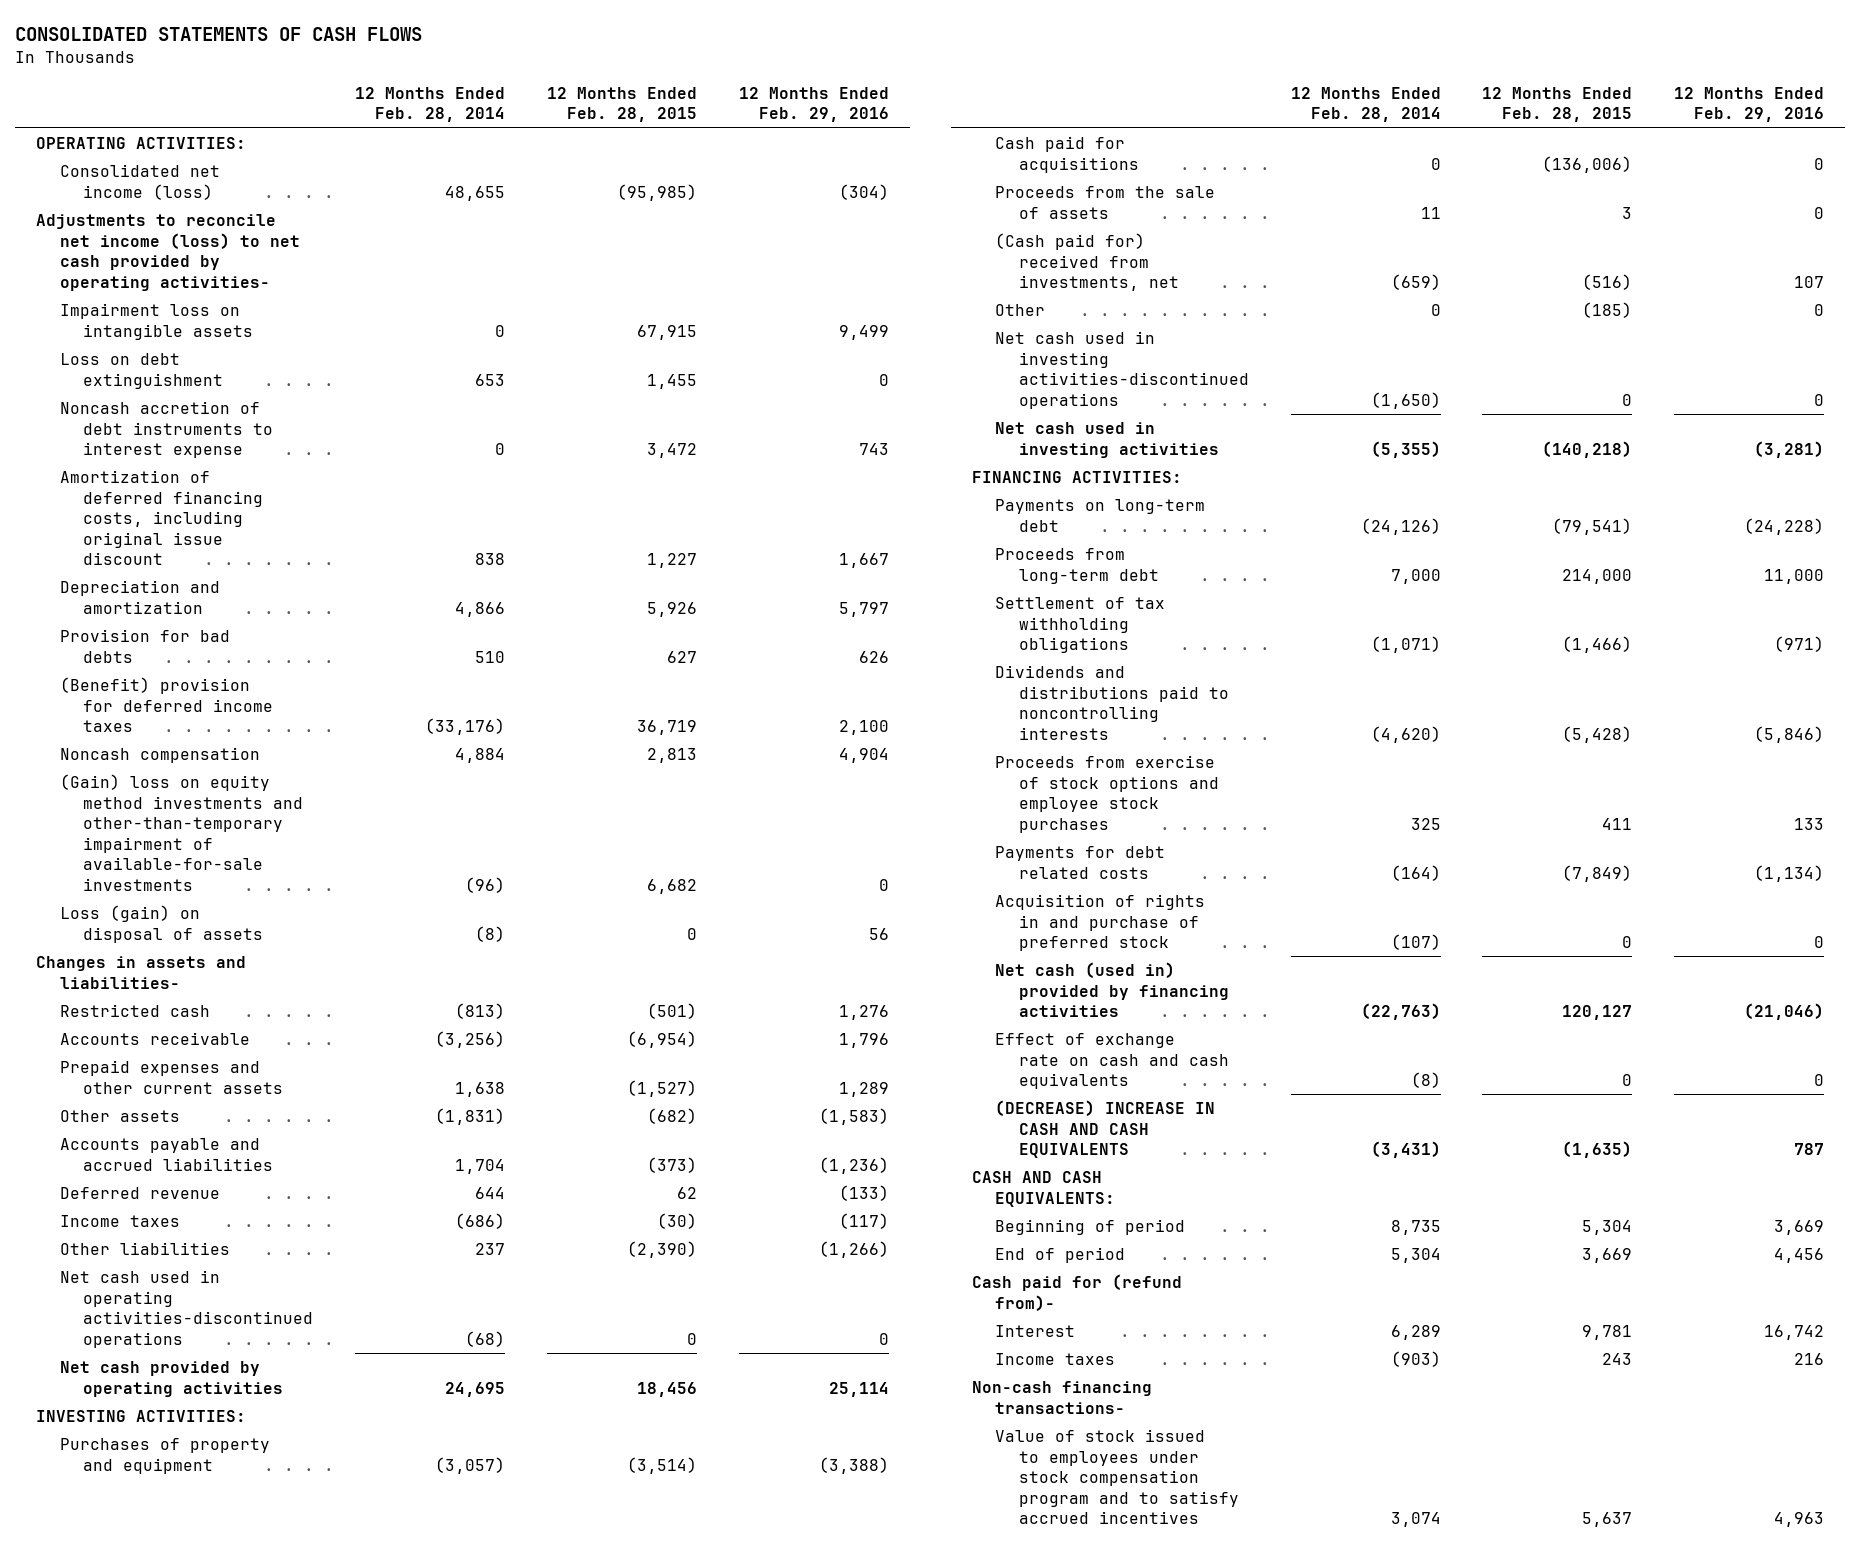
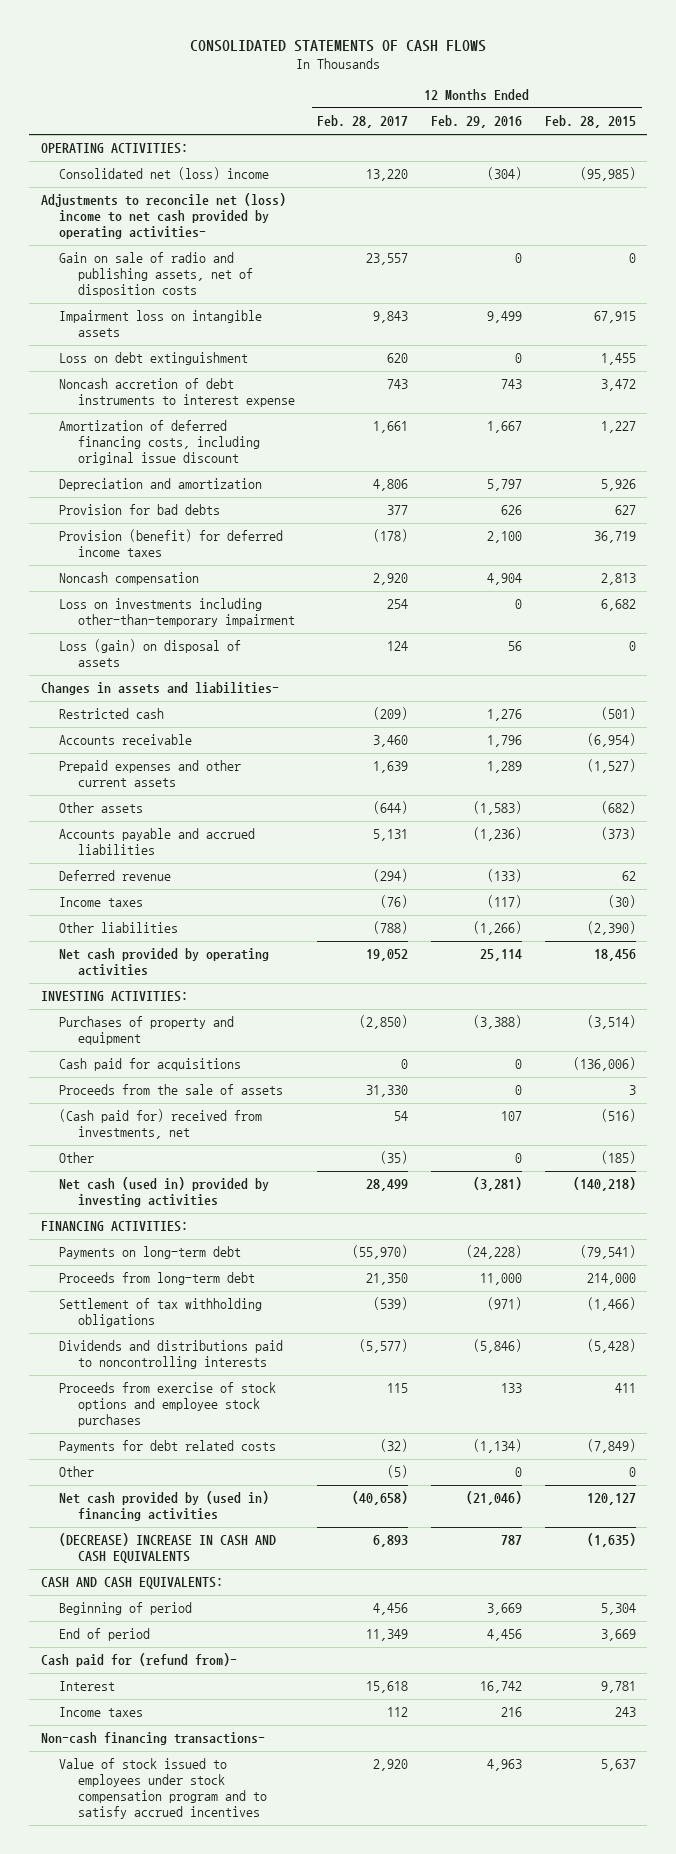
- | 12 Months Ended Feb. 28, 2014 | 12 Months Ended Feb. 28, 2015 | 12 Months Ended Feb. 29, 2016
+ | 12 Months Ended Feb. 28, 2017 | 12 Months Ended Feb. 29, 2016 | 12 Months Ended Feb. 28, 2015
- Consolidated net income (loss) | 48,655 | (95,985) | (304)
- Adjustments to reconcile net income (loss) to net cash provided by operating activities-
+ Consolidated net (loss) income | 13,220 | (304) | (95,985)
+ Adjustments to reconcile net (loss) income to net cash provided by operating activities-
+ Gain on sale of radio and publishing assets, net of disposition costs | 23,557 | 0 | 0
- (Benefit) provision for deferred income taxes | (33,176) | 36,719 | 2,100
+ Provision (benefit) for deferred income taxes | (178) | 2,100 | 36,719
- (Gain) loss on equity method investments and other-than-temporary impairment of available-for-sale investments | (96) | 6,682 | 0
+ Loss on investments including other-than-temporary impairment | 254 | 0 | 6,682
- Net cash used in operating activities-discontinued operations | (68) | 0 | 0
- Net cash used in investing activities-discontinued operations | (1,650) | 0 | 0
- Net cash used in investing activities | (5,355) | (140,218) | (3,281)
+ Net cash (used in) provided by investing activities | 28,499 | (3,281) | (140,218)
- Acquisition of rights in and purchase of preferred stock | (107) | 0 | 0
- Net cash (used in) provided by financing activities | (22,763) | 120,127 | (21,046)
- Effect of exchange rate on cash and cash equivalents | (8) | 0 | 0
+ Other | (5) | 0 | 0
+ Net cash provided by (used in) financing activities | (40,658) | (21,046) | 120,127

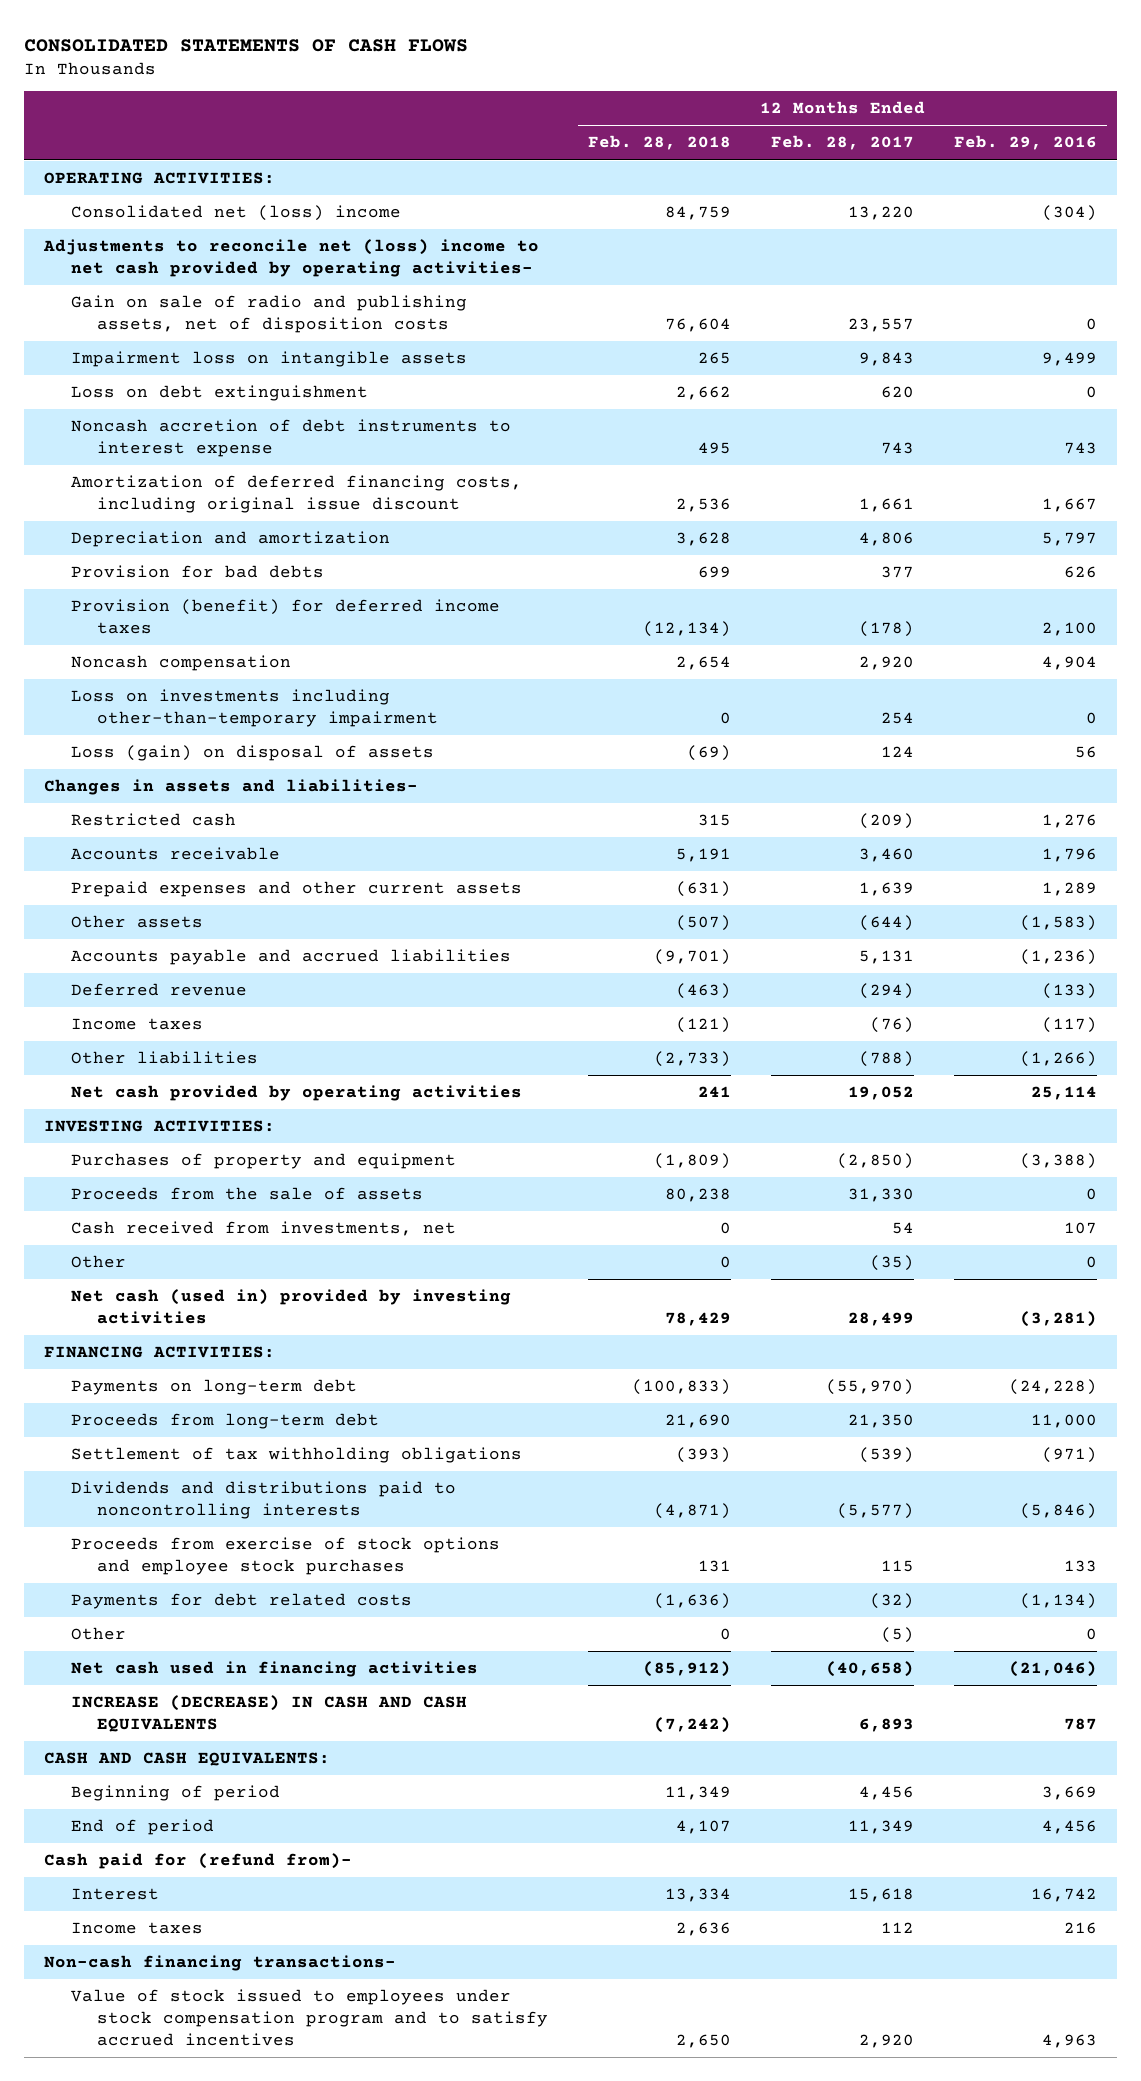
- | 12 Months Ended Feb. 28, 2017 | 12 Months Ended Feb. 29, 2016 | 12 Months Ended Feb. 28, 2015
+ | 12 Months Ended Feb. 28, 2018 | 12 Months Ended Feb. 28, 2017 | 12 Months Ended Feb. 29, 2016
- Cash paid for acquisitions | 0 | 0 | (136,006)
- (Cash paid for) received from investments, net | 54 | 107 | (516)
+ Cash received from investments, net | 0 | 54 | 107
- Net cash provided by (used in) financing activities | (40,658) | (21,046) | 120,127
- (DECREASE) INCREASE IN CASH AND CASH EQUIVALENTS | 6,893 | 787 | (1,635)
+ Net cash used in financing activities | (85,912) | (40,658) | (21,046)
+ INCREASE (DECREASE) IN CASH AND CASH EQUIVALENTS | (7,242) | 6,893 | 787

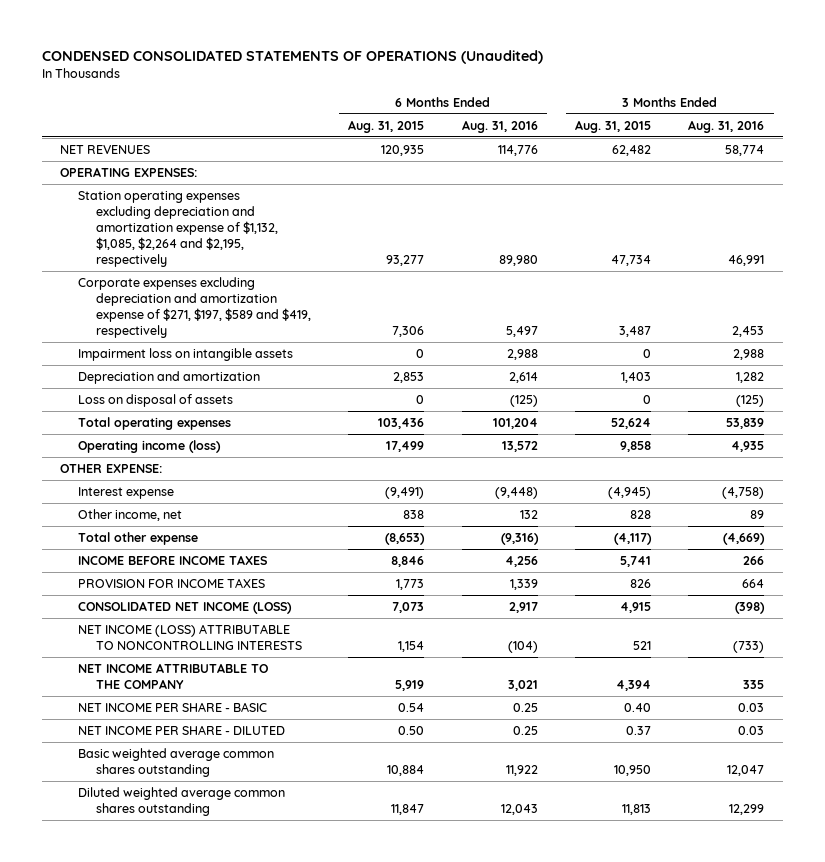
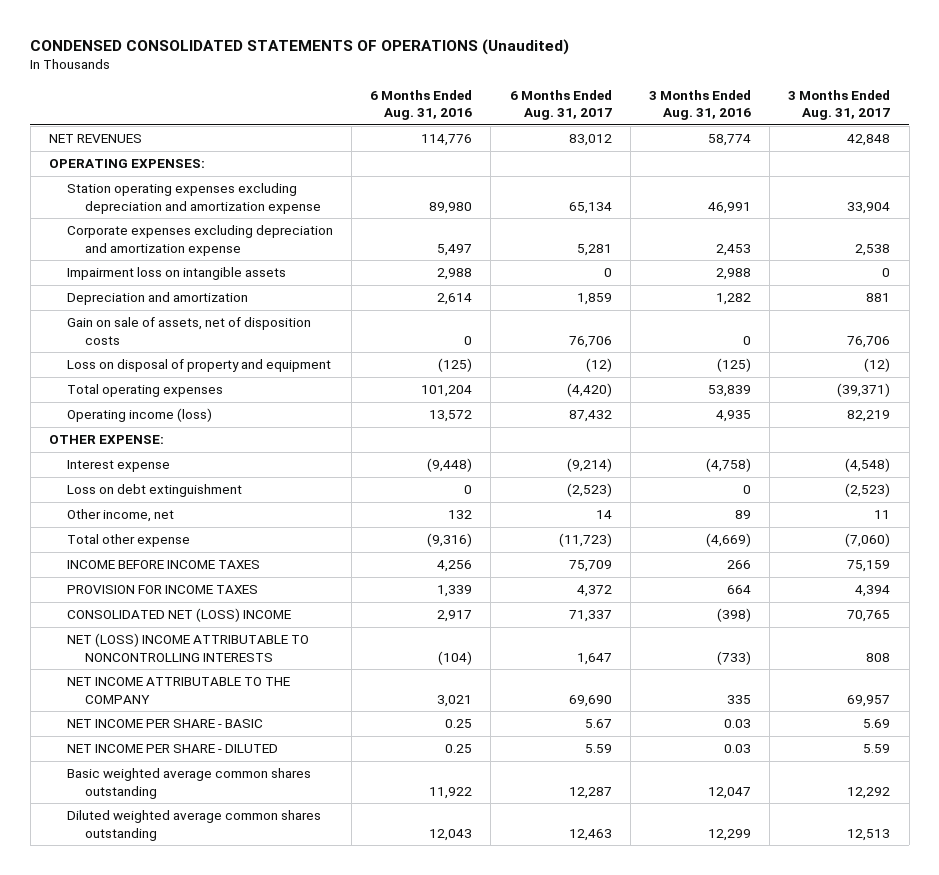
- | 6 Months Ended Aug. 31, 2015 | 6 Months Ended Aug. 31, 2016 | 3 Months Ended Aug. 31, 2015 | 3 Months Ended Aug. 31, 2016
+ | 6 Months Ended Aug. 31, 2016 | 6 Months Ended Aug. 31, 2017 | 3 Months Ended Aug. 31, 2016 | 3 Months Ended Aug. 31, 2017
- Station operating expenses excluding depreciation and amortization expense of $1,132, $1,085, $2,264 and $2,195, respectively | 93,277 | 89,980 | 47,734 | 46,991
- Corporate expenses excluding depreciation and amortization expense of $271, $197, $589 and $419, respectively | 7,306 | 5,497 | 3,487 | 2,453
+ Station operating expenses excluding depreciation and amortization expense | 89,980 | 65,134 | 46,991 | 33,904
+ Corporate expenses excluding depreciation and amortization expense | 5,497 | 5,281 | 2,453 | 2,538
- Loss on disposal of assets | 0 | (125) | 0 | (125)
+ Gain on sale of assets, net of disposition costs | 0 | 76,706 | 0 | 76,706
+ Loss on disposal of property and equipment | (125) | (12) | (125) | (12)
+ Loss on debt extinguishment | 0 | (2,523) | 0 | (2,523)
- CONSOLIDATED NET INCOME (LOSS) | 7,073 | 2,917 | 4,915 | (398)
- NET INCOME (LOSS) ATTRIBUTABLE TO NONCONTROLLING INTERESTS | 1,154 | (104) | 521 | (733)
+ CONSOLIDATED NET (LOSS) INCOME | 2,917 | 71,337 | (398) | 70,765
+ NET (LOSS) INCOME ATTRIBUTABLE TO NONCONTROLLING INTERESTS | (104) | 1,647 | (733) | 808

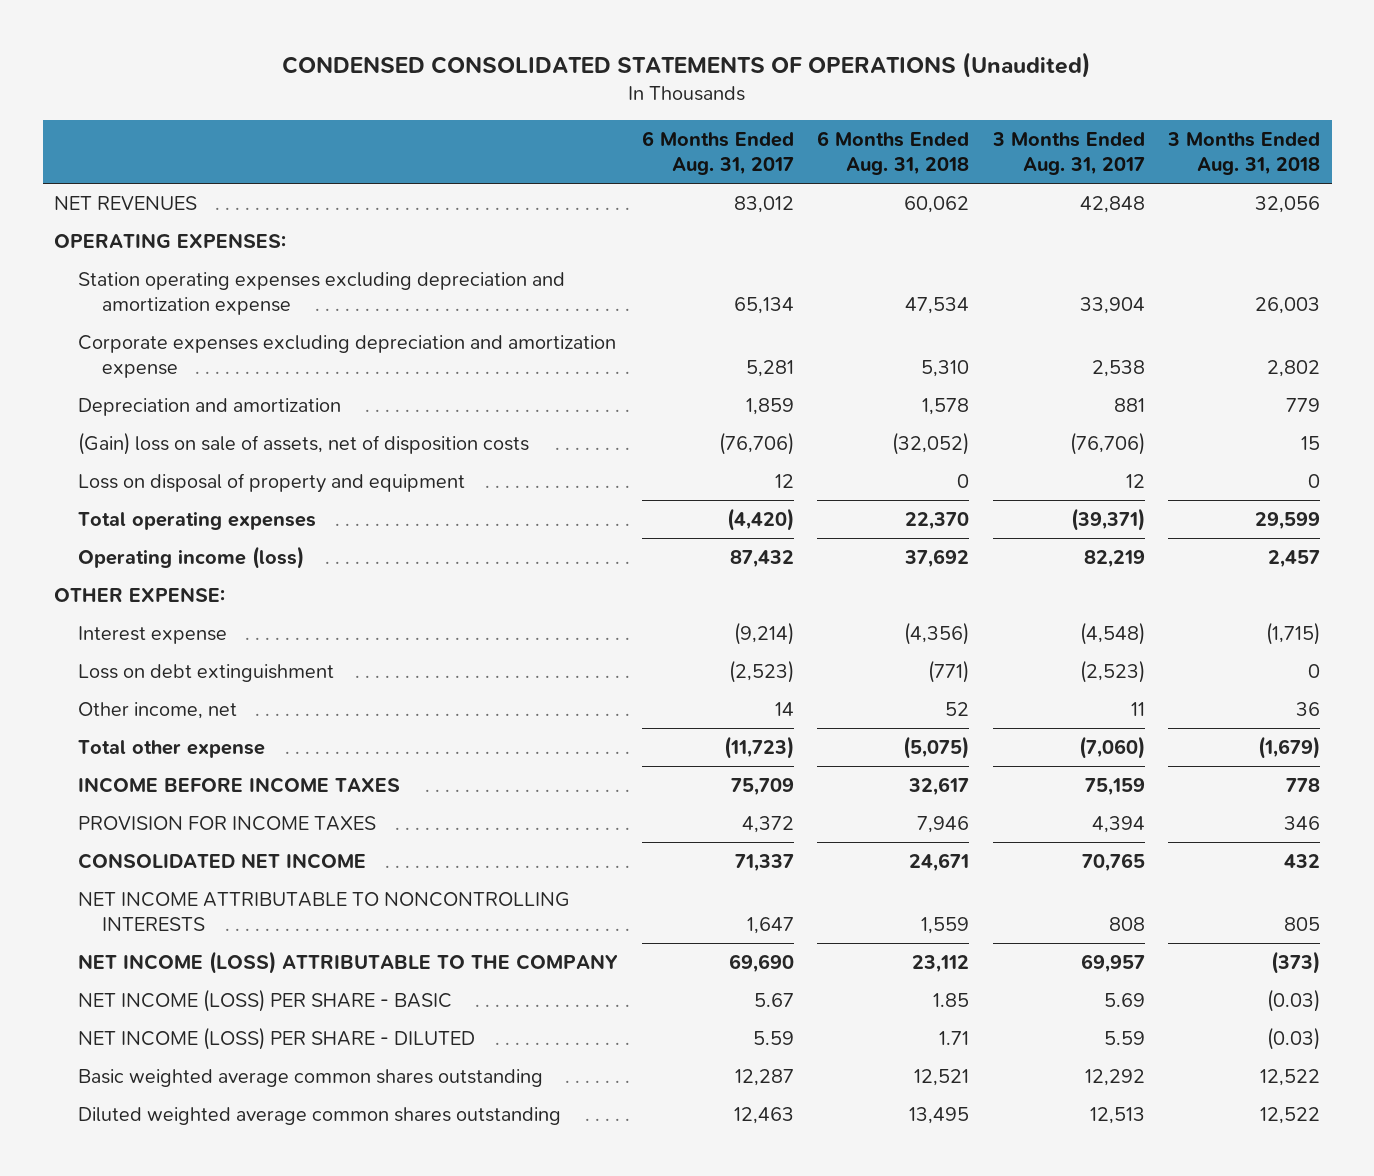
- | 6 Months Ended Aug. 31, 2016 | 6 Months Ended Aug. 31, 2017 | 3 Months Ended Aug. 31, 2016 | 3 Months Ended Aug. 31, 2017
+ | 6 Months Ended Aug. 31, 2017 | 6 Months Ended Aug. 31, 2018 | 3 Months Ended Aug. 31, 2017 | 3 Months Ended Aug. 31, 2018
- Impairment loss on intangible assets | 2,988 | 0 | 2,988 | 0
- Gain on sale of assets, net of disposition costs | 0 | 76,706 | 0 | 76,706
- Loss on disposal of property and equipment | (125) | (12) | (125) | (12)
+ (Gain) loss on sale of assets, net of disposition costs | (76,706) | (32,052) | (76,706) | 15
+ Loss on disposal of property and equipment | 12 | 0 | 12 | 0
- CONSOLIDATED NET (LOSS) INCOME | 2,917 | 71,337 | (398) | 70,765
- NET (LOSS) INCOME ATTRIBUTABLE TO NONCONTROLLING INTERESTS | (104) | 1,647 | (733) | 808
- NET INCOME ATTRIBUTABLE TO THE COMPANY | 3,021 | 69,690 | 335 | 69,957
- NET INCOME PER SHARE - BASIC | 0.25 | 5.67 | 0.03 | 5.69
- NET INCOME PER SHARE - DILUTED | 0.25 | 5.59 | 0.03 | 5.59
+ CONSOLIDATED NET INCOME | 71,337 | 24,671 | 70,765 | 432
+ NET INCOME ATTRIBUTABLE TO NONCONTROLLING INTERESTS | 1,647 | 1,559 | 808 | 805
+ NET INCOME (LOSS) ATTRIBUTABLE TO THE COMPANY | 69,690 | 23,112 | 69,957 | (373)
+ NET INCOME (LOSS) PER SHARE - BASIC | 5.67 | 1.85 | 5.69 | (0.03)
+ NET INCOME (LOSS) PER SHARE - DILUTED | 5.59 | 1.71 | 5.59 | (0.03)

